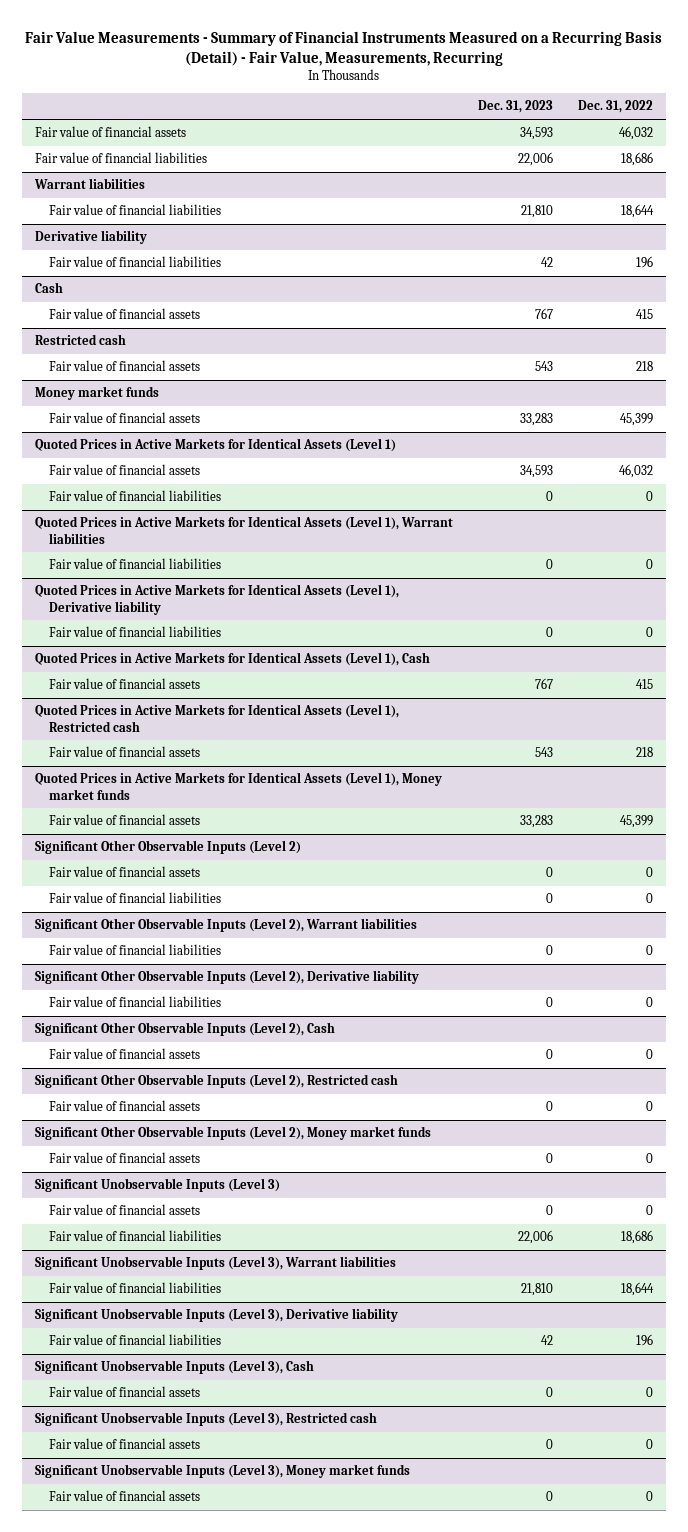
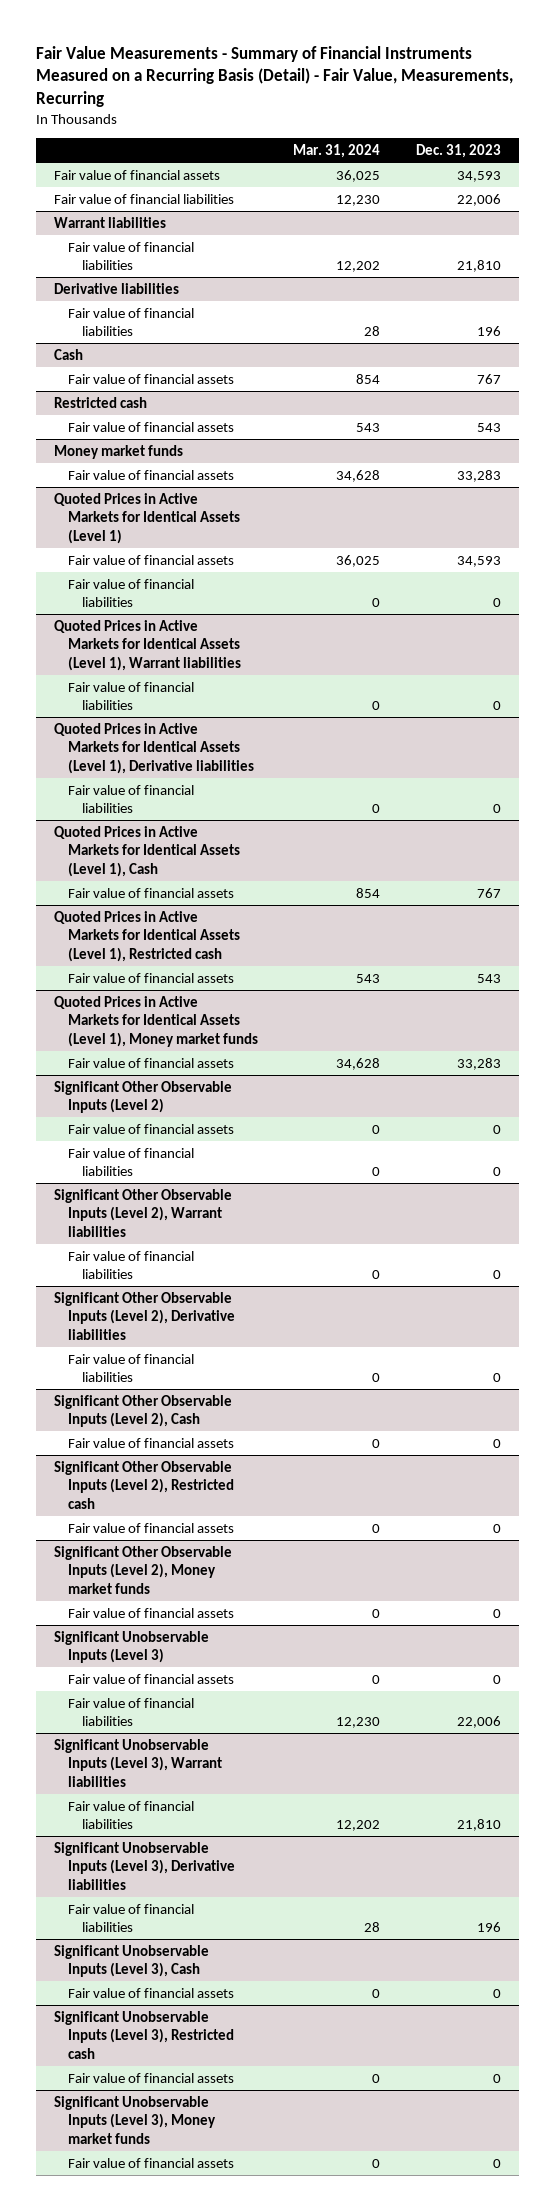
- | Dec. 31, 2023 | Dec. 31, 2022
+ | Mar. 31, 2024 | Dec. 31, 2023
- Derivative liability
- Fair value of financial liabilities | 42 | 196
+ Derivative liabilities
+ Fair value of financial liabilities | 28 | 196
- Quoted Prices in Active Markets for Identical Assets (Level 1), Derivative liability
+ Quoted Prices in Active Markets for Identical Assets (Level 1), Derivative liabilities
- Significant Other Observable Inputs (Level 2), Derivative liability
+ Significant Other Observable Inputs (Level 2), Derivative liabilities
- Significant Unobservable Inputs (Level 3), Derivative liability
- Fair value of financial liabilities | 42 | 196
+ Significant Unobservable Inputs (Level 3), Derivative liabilities
+ Fair value of financial liabilities | 28 | 196

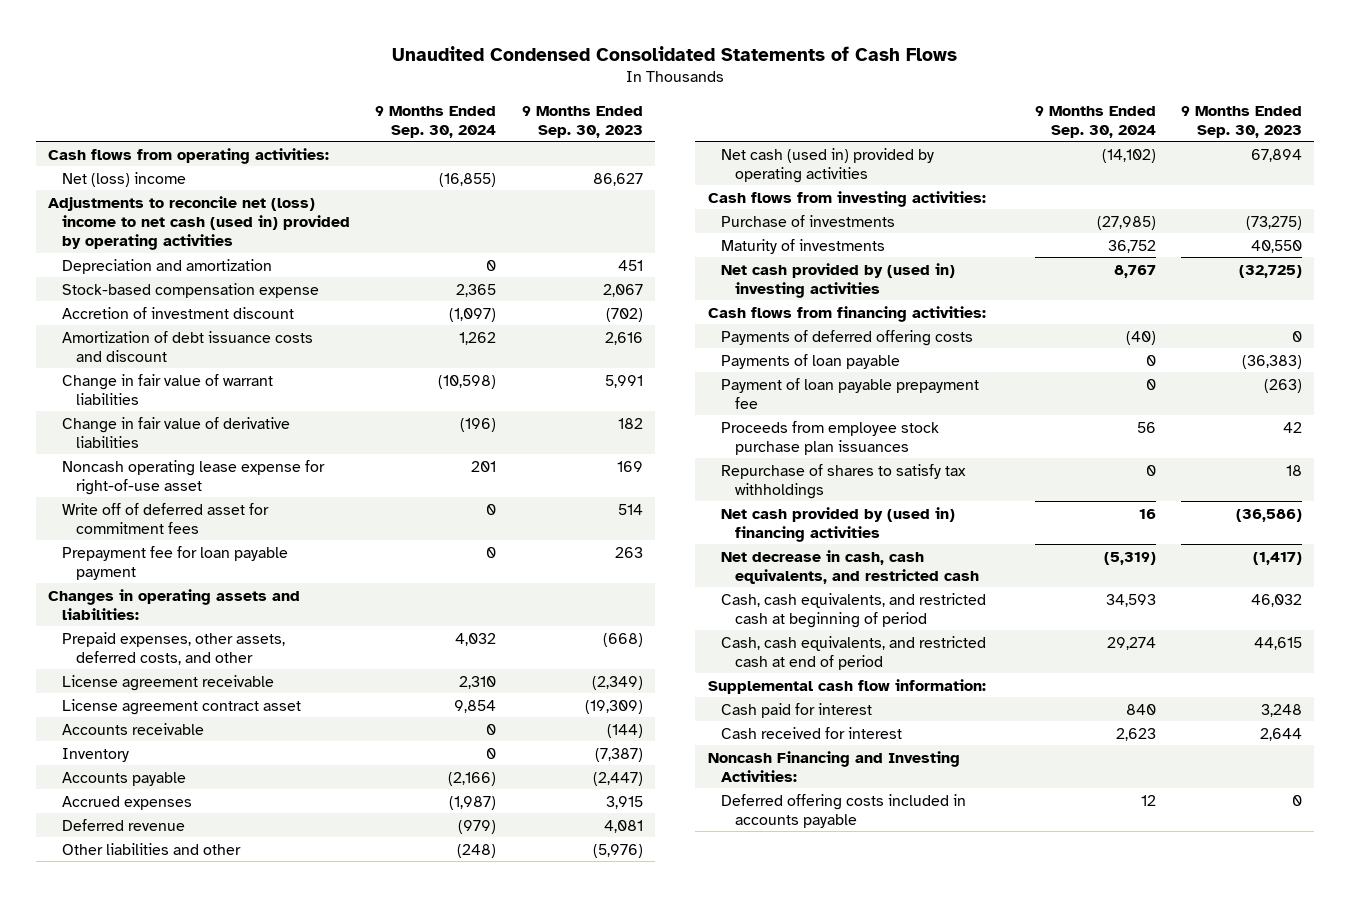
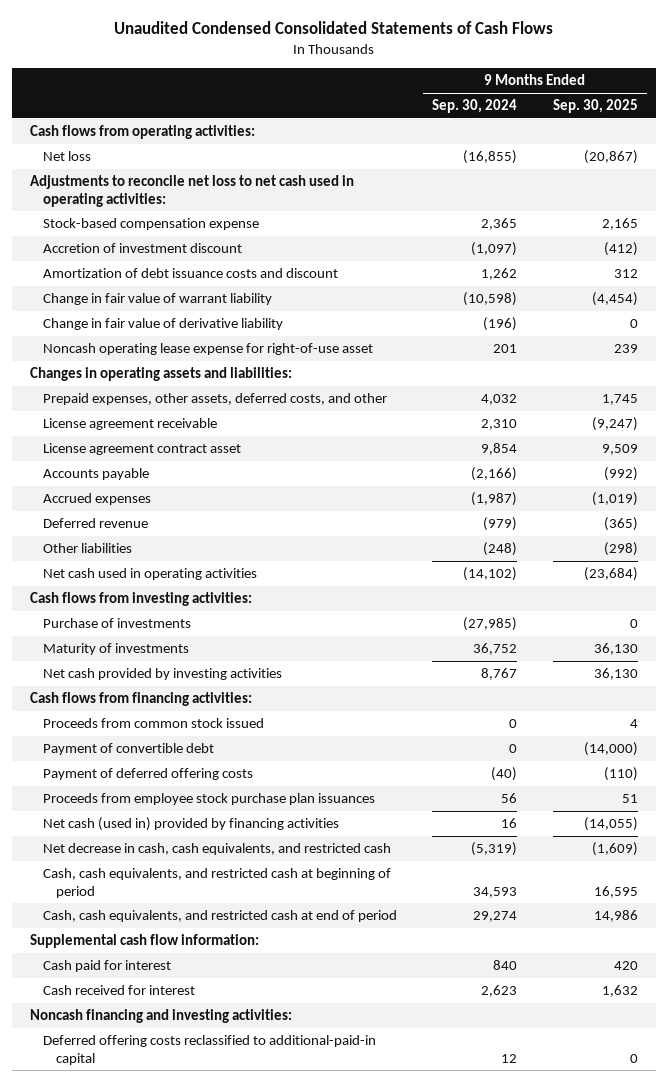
- | 9 Months Ended Sep. 30, 2024 | 9 Months Ended Sep. 30, 2023
+ | 9 Months Ended Sep. 30, 2024 | 9 Months Ended Sep. 30, 2025
- Net (loss) income | (16,855) | 86,627
- Adjustments to reconcile net (loss) income to net cash (used in) provided by operating activities
- Depreciation and amortization | 0 | 451
+ Net loss | (16,855) | (20,867)
+ Adjustments to reconcile net loss to net cash used in operating activities:
- Change in fair value of warrant liabilities | (10,598) | 5,991
- Change in fair value of derivative liabilities | (196) | 182
+ Change in fair value of warrant liability | (10,598) | (4,454)
+ Change in fair value of derivative liability | (196) | 0
- Write off of deferred asset for commitment fees | 0 | 514
- Prepayment fee for loan payable payment | 0 | 263
- Accounts receivable | 0 | (144)
- Inventory | 0 | (7,387)
- Other liabilities and other | (248) | (5,976)
- Net cash (used in) provided by operating activities | (14,102) | 67,894
+ Other liabilities | (248) | (298)
+ Net cash used in operating activities | (14,102) | (23,684)
- Net cash provided by (used in) investing activities | 8,767 | (32,725)
+ Net cash provided by investing activities | 8,767 | 36,130
- Payments of deferred offering costs | (40) | 0
- Payments of loan payable | 0 | (36,383)
- Payment of loan payable prepayment fee | 0 | (263)
+ Proceeds from common stock issued | 0 | 4
+ Payment of convertible debt | 0 | (14,000)
+ Payment of deferred offering costs | (40) | (110)
- Repurchase of shares to satisfy tax withholdings | 0 | 18
- Net cash provided by (used in) financing activities | 16 | (36,586)
+ Net cash (used in) provided by financing activities | 16 | (14,055)
- Noncash Financing and Investing Activities:
- Deferred offering costs included in accounts payable | 12 | 0
+ Noncash financing and investing activities:
+ Deferred offering costs reclassified to additional-paid-in capital | 12 | 0

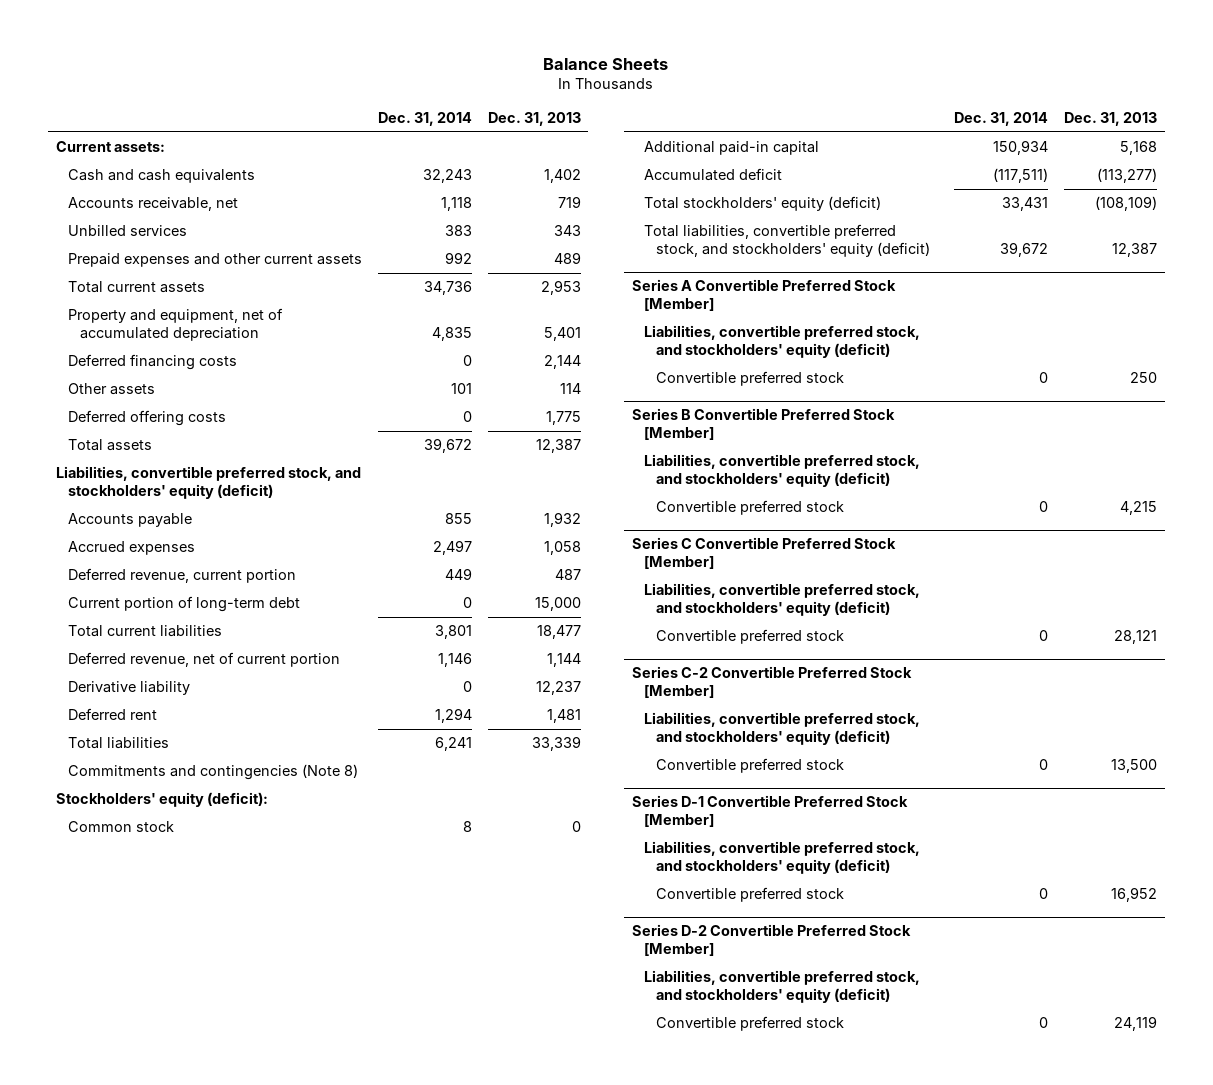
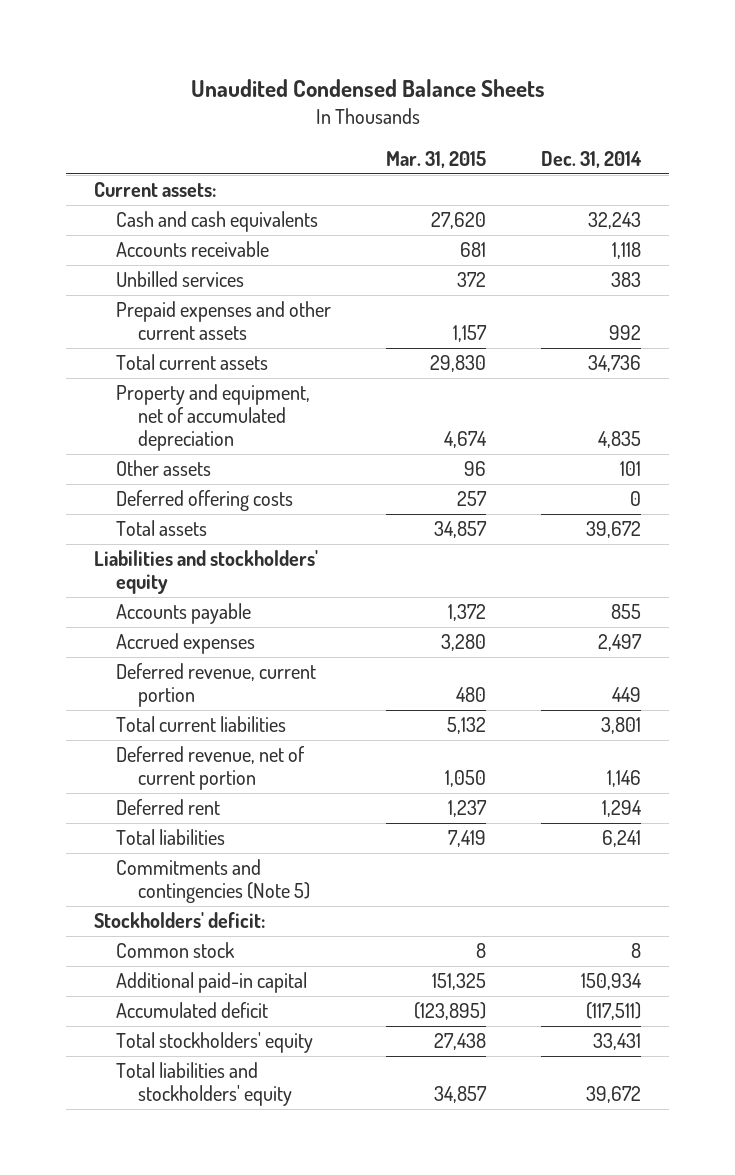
- Balance Sheets
+ Unaudited Condensed Balance Sheets
- | Dec. 31, 2014 | Dec. 31, 2013
+ | Mar. 31, 2015 | Dec. 31, 2014
- Accounts receivable, net | 1,118 | 719
+ Accounts receivable | 681 | 1,118
- Deferred financing costs | 0 | 2,144
- Liabilities, convertible preferred stock, and stockholders' equity (deficit)
+ Liabilities and stockholders' equity
- Current portion of long-term debt | 0 | 15,000
- Derivative liability | 0 | 12,237
- Commitments and contingencies (Note 8)
- Stockholders' equity (deficit):
+ Commitments and contingencies (Note 5)
+ Stockholders' deficit:
- Total stockholders' equity (deficit) | 33,431 | (108,109)
- Total liabilities, convertible preferred stock, and stockholders' equity (deficit) | 39,672 | 12,387
- Series A Convertible Preferred Stock [Member]
- Liabilities, convertible preferred stock, and stockholders' equity (deficit)
- Convertible preferred stock | 0 | 250
- Series B Convertible Preferred Stock [Member]
- Liabilities, convertible preferred stock, and stockholders' equity (deficit)
- Convertible preferred stock | 0 | 4,215
- Series C Convertible Preferred Stock [Member]
- Liabilities, convertible preferred stock, and stockholders' equity (deficit)
- Convertible preferred stock | 0 | 28,121
- Series C-2 Convertible Preferred Stock [Member]
- Liabilities, convertible preferred stock, and stockholders' equity (deficit)
- Convertible preferred stock | 0 | 13,500
- Series D-1 Convertible Preferred Stock [Member]
- Liabilities, convertible preferred stock, and stockholders' equity (deficit)
- Convertible preferred stock | 0 | 16,952
- Series D-2 Convertible Preferred Stock [Member]
- Liabilities, convertible preferred stock, and stockholders' equity (deficit)
- Convertible preferred stock | 0 | 24,119
+ Total stockholders' equity | 27,438 | 33,431
+ Total liabilities and stockholders' equity | 34,857 | 39,672

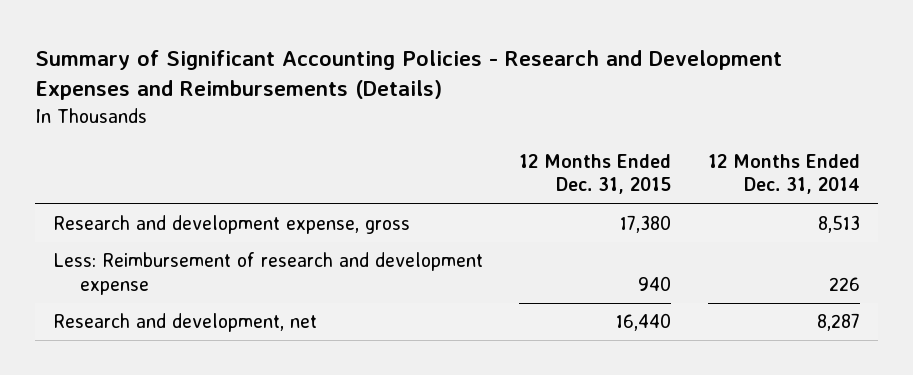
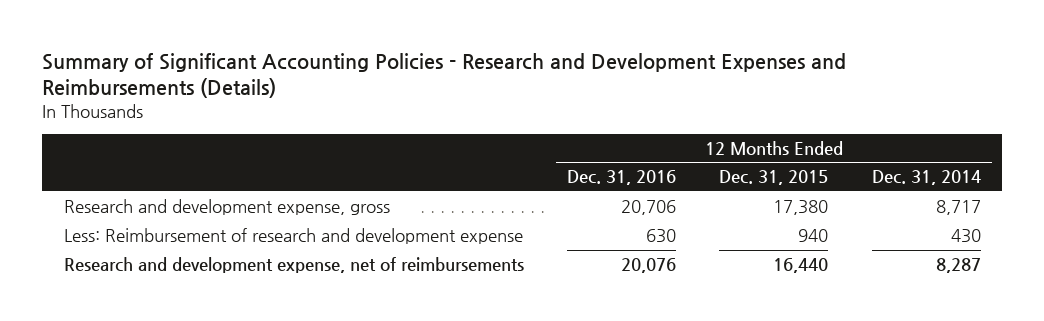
- | 12 Months Ended Dec. 31, 2015 | 12 Months Ended Dec. 31, 2014
+ | 12 Months Ended Dec. 31, 2016 | 12 Months Ended Dec. 31, 2015 | 12 Months Ended Dec. 31, 2014
- Research and development expense, gross | 17,380 | 8,513
- Less: Reimbursement of research and development expense | 940 | 226
- Research and development, net | 16,440 | 8,287
+ Research and development expense, gross | 20,706 | 17,380 | 8,717
+ Less: Reimbursement of research and development expense | 630 | 940 | 430
+ Research and development expense, net of reimbursements | 20,076 | 16,440 | 8,287

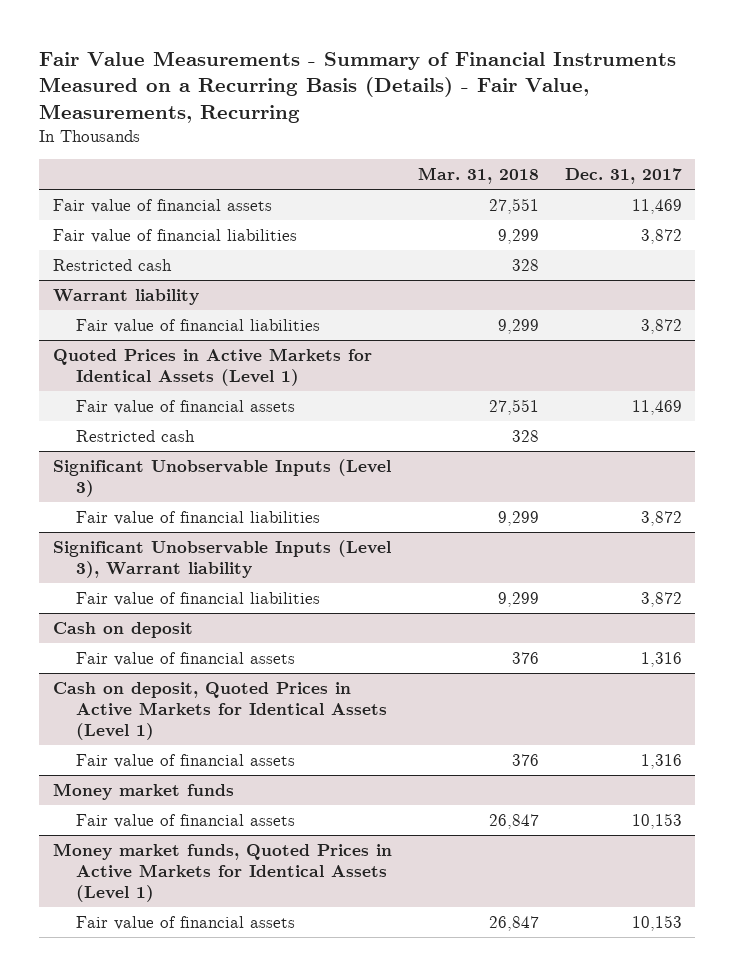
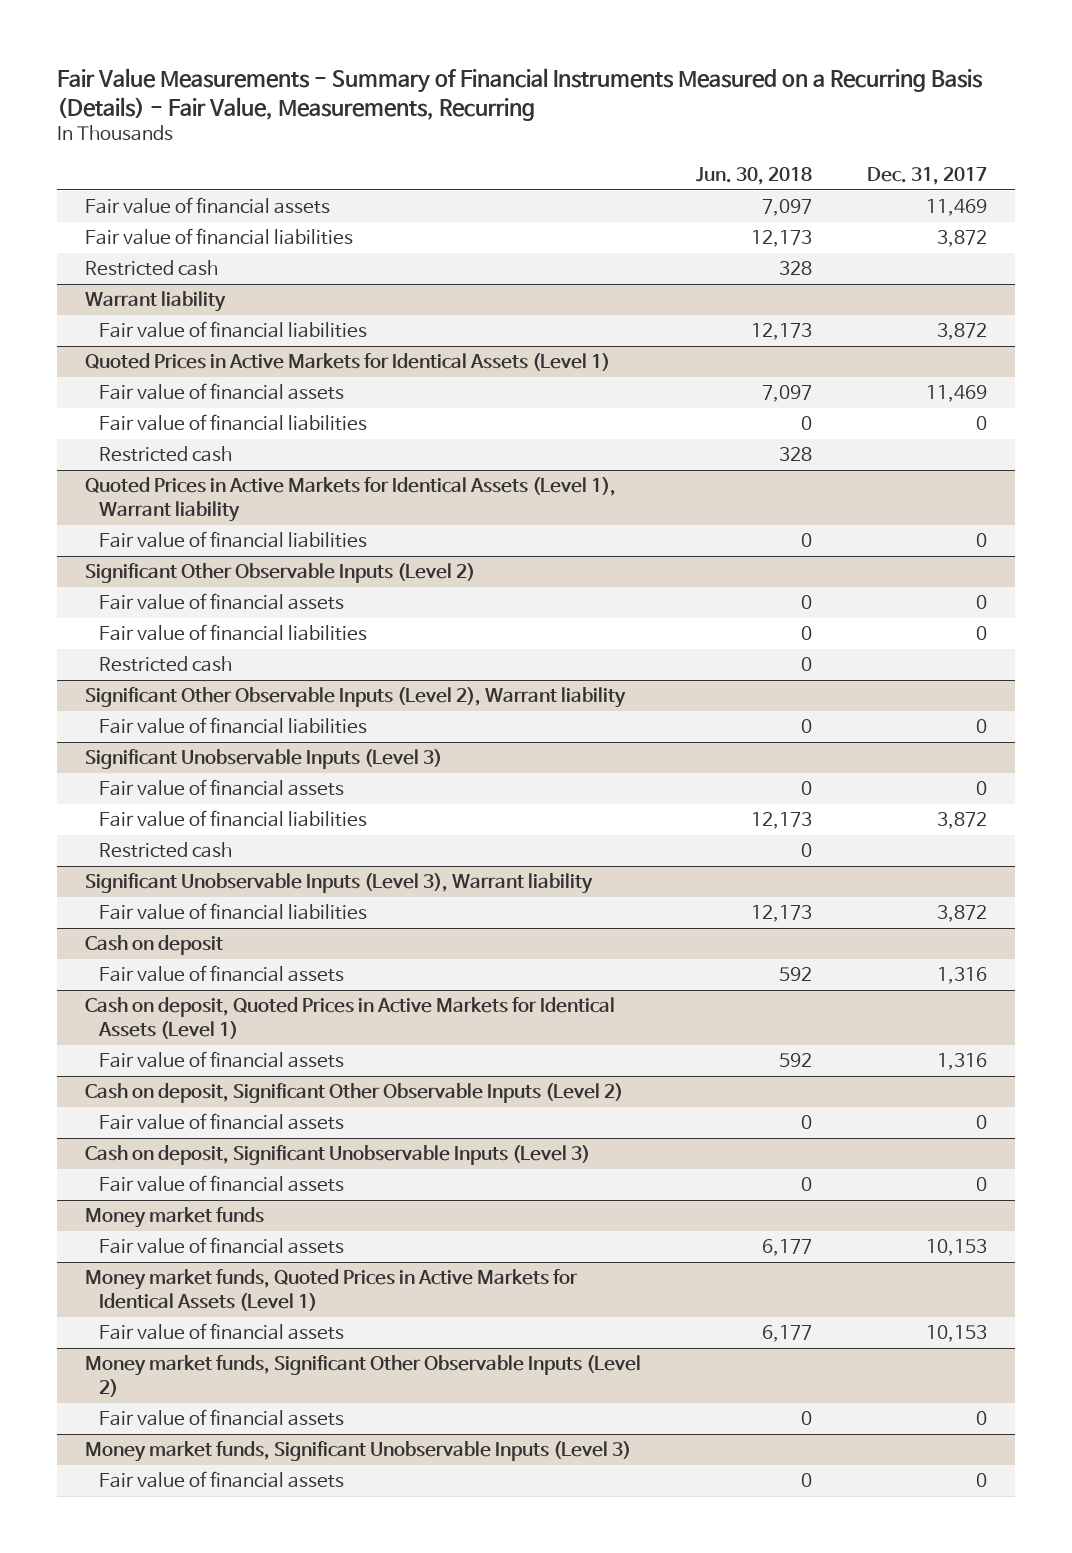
- | Mar. 31, 2018 | Dec. 31, 2017
+ | Jun. 30, 2018 | Dec. 31, 2017
@ Quoted Prices in Active Markets for Identical Assets (Level 1)
+ Fair value of financial liabilities | 0 | 0
+ Quoted Prices in Active Markets for Identical Assets (Level 1), Warrant liability
+ Fair value of financial liabilities | 0 | 0
+ Significant Other Observable Inputs (Level 2)
+ Fair value of financial assets | 0 | 0
+ Fair value of financial liabilities | 0 | 0
+ Restricted cash | 0 |
+ Significant Other Observable Inputs (Level 2), Warrant liability
+ Fair value of financial liabilities | 0 | 0
@ Significant Unobservable Inputs (Level 3)
+ Fair value of financial assets | 0 | 0
+ Restricted cash | 0 |
+ Cash on deposit, Significant Other Observable Inputs (Level 2)
+ Fair value of financial assets | 0 | 0
+ Cash on deposit, Significant Unobservable Inputs (Level 3)
+ Fair value of financial assets | 0 | 0
+ Money market funds, Significant Other Observable Inputs (Level 2)
+ Fair value of financial assets | 0 | 0
+ Money market funds, Significant Unobservable Inputs (Level 3)
+ Fair value of financial assets | 0 | 0

